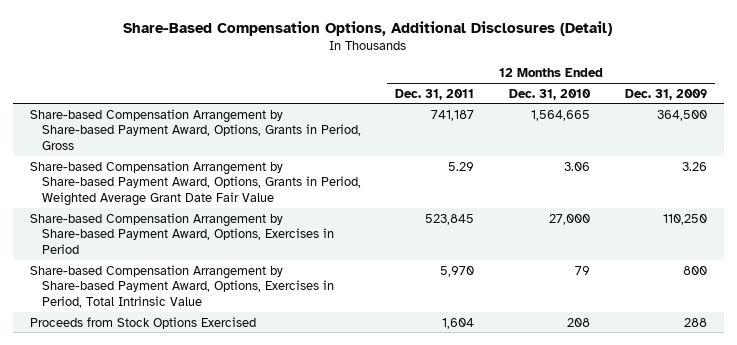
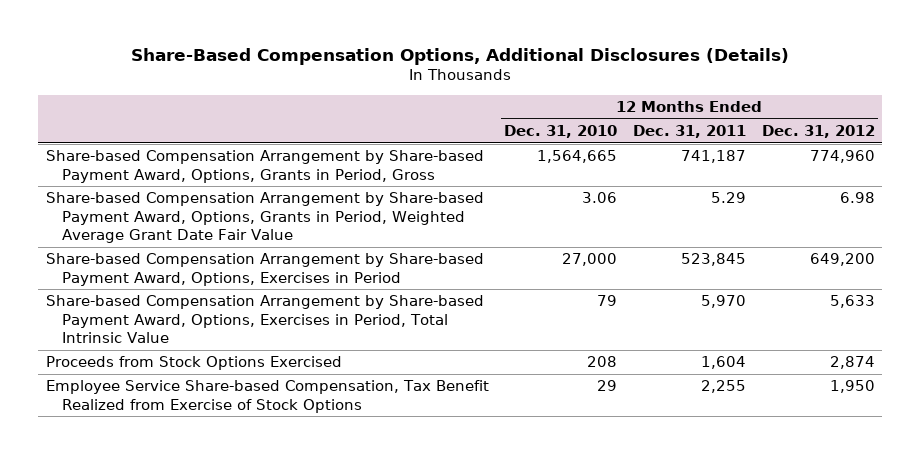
- Share-Based Compensation Options, Additional Disclosures (Detail)
+ Share-Based Compensation Options, Additional Disclosures (Details)
- | 12 Months Ended Dec. 31, 2011 | 12 Months Ended Dec. 31, 2010 | 12 Months Ended Dec. 31, 2009
+ | 12 Months Ended Dec. 31, 2010 | 12 Months Ended Dec. 31, 2011 | 12 Months Ended Dec. 31, 2012
+ Employee Service Share-based Compensation, Tax Benefit Realized from Exercise of Stock Options | 29 | 2,255 | 1,950

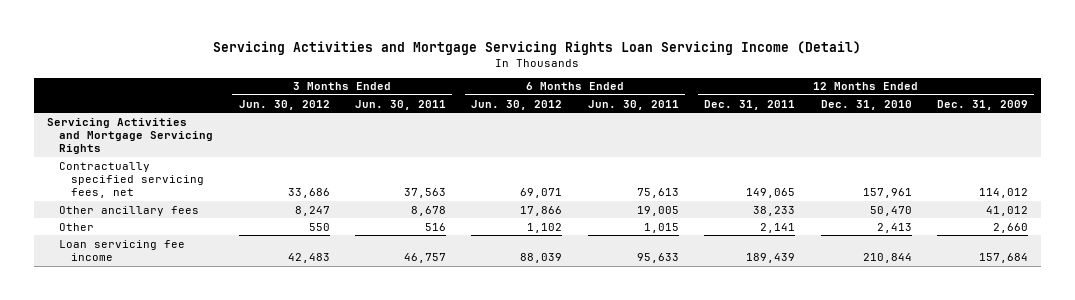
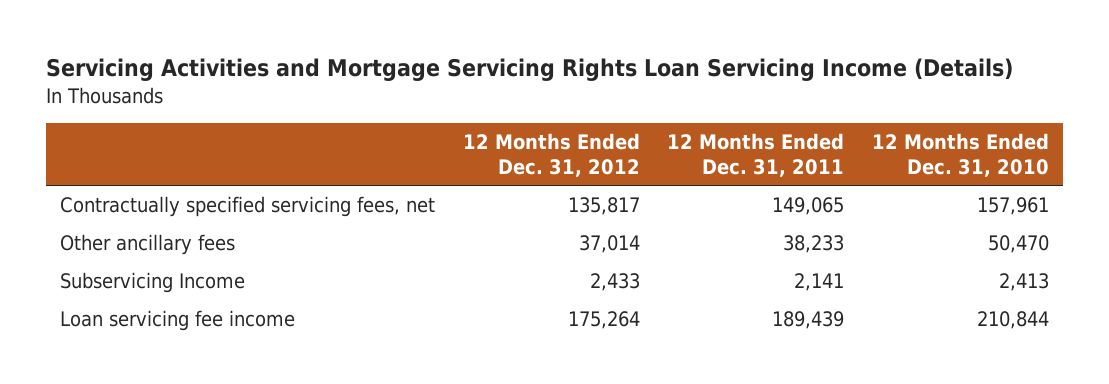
- Servicing Activities and Mortgage Servicing Rights Loan Servicing Income (Detail)
+ Servicing Activities and Mortgage Servicing Rights Loan Servicing Income (Details)
- | 3 Months Ended Jun. 30, 2012 | 3 Months Ended Jun. 30, 2011 | 6 Months Ended Jun. 30, 2012 | 6 Months Ended Jun. 30, 2011 | 12 Months Ended Dec. 31, 2011 | 12 Months Ended Dec. 31, 2010 | 12 Months Ended Dec. 31, 2009
+ | 12 Months Ended Dec. 31, 2012 | 12 Months Ended Dec. 31, 2011 | 12 Months Ended Dec. 31, 2010
- Servicing Activities and Mortgage Servicing Rights
- Other | 550 | 516 | 1,102 | 1,015 | 2,141 | 2,413 | 2,660
+ Subservicing Income | 2,433 | 2,141 | 2,413

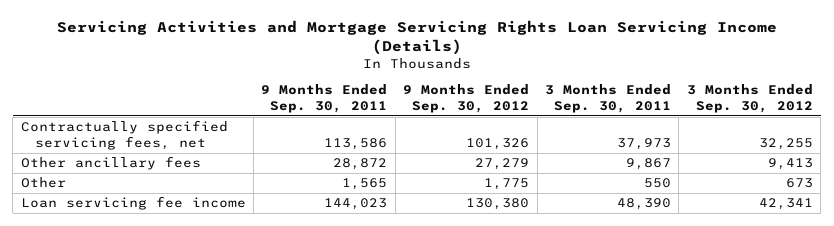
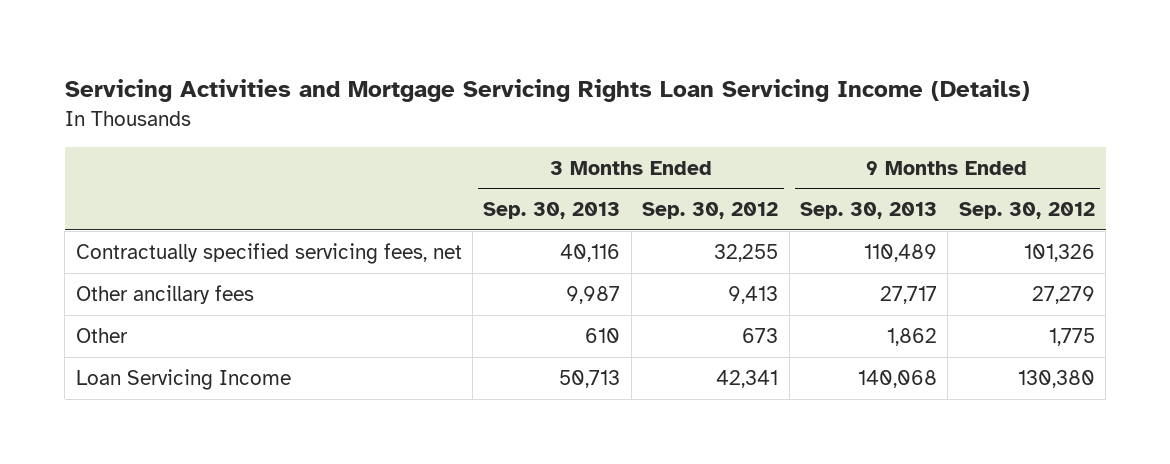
- | 9 Months Ended Sep. 30, 2011 | 9 Months Ended Sep. 30, 2012 | 3 Months Ended Sep. 30, 2011 | 3 Months Ended Sep. 30, 2012
+ | 3 Months Ended Sep. 30, 2013 | 3 Months Ended Sep. 30, 2012 | 9 Months Ended Sep. 30, 2013 | 9 Months Ended Sep. 30, 2012
- Loan servicing fee income | 144,023 | 130,380 | 48,390 | 42,341
+ Loan Servicing Income | 50,713 | 42,341 | 140,068 | 130,380

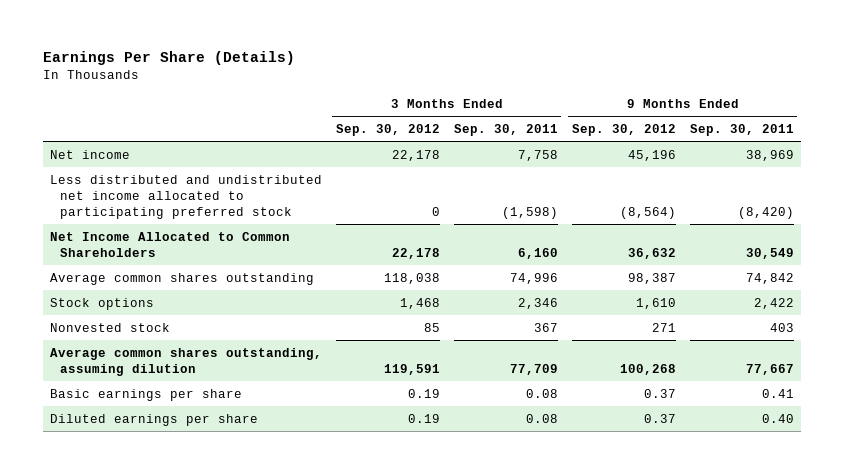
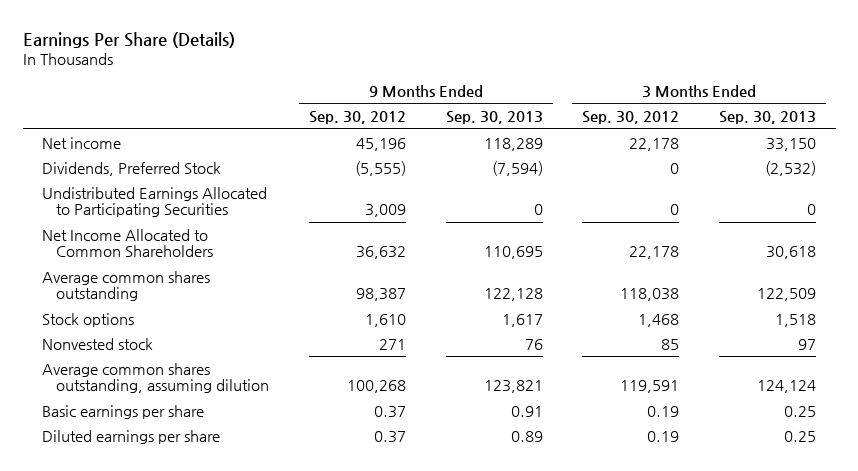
- | 3 Months Ended Sep. 30, 2012 | 3 Months Ended Sep. 30, 2011 | 9 Months Ended Sep. 30, 2012 | 9 Months Ended Sep. 30, 2011
+ | 9 Months Ended Sep. 30, 2012 | 9 Months Ended Sep. 30, 2013 | 3 Months Ended Sep. 30, 2012 | 3 Months Ended Sep. 30, 2013
- Less distributed and undistributed net income allocated to participating preferred stock | 0 | (1,598) | (8,564) | (8,420)
+ Dividends, Preferred Stock | (5,555) | (7,594) | 0 | (2,532)
+ Undistributed Earnings Allocated to Participating Securities | 3,009 | 0 | 0 | 0

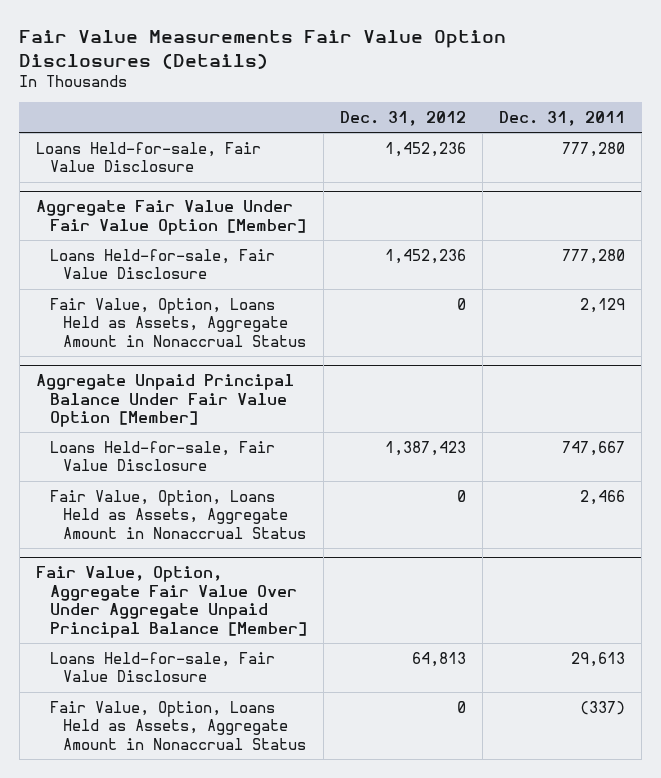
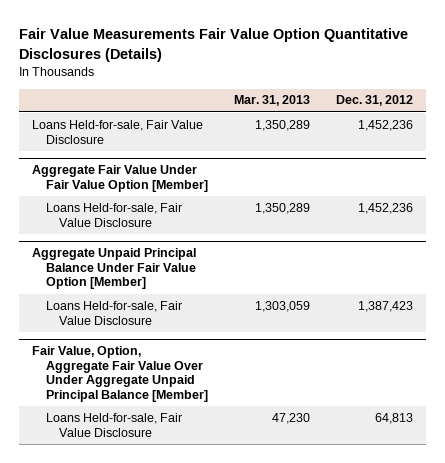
- Fair Value Measurements Fair Value Option Disclosures (Details)
+ Fair Value Measurements Fair Value Option Quantitative Disclosures (Details)
- | Dec. 31, 2012 | Dec. 31, 2011
+ | Mar. 31, 2013 | Dec. 31, 2012
@ Aggregate Fair Value Under Fair Value Option [Member]
- Fair Value, Option, Loans Held as Assets, Aggregate Amount in Nonaccrual Status | 0 | 2,129
@ Aggregate Unpaid Principal Balance Under Fair Value Option [Member]
- Fair Value, Option, Loans Held as Assets, Aggregate Amount in Nonaccrual Status | 0 | 2,466
@ Fair Value, Option, Aggregate Fair Value Over Under Aggregate Unpaid Principal Balance [Member]
- Fair Value, Option, Loans Held as Assets, Aggregate Amount in Nonaccrual Status | 0 | (337)

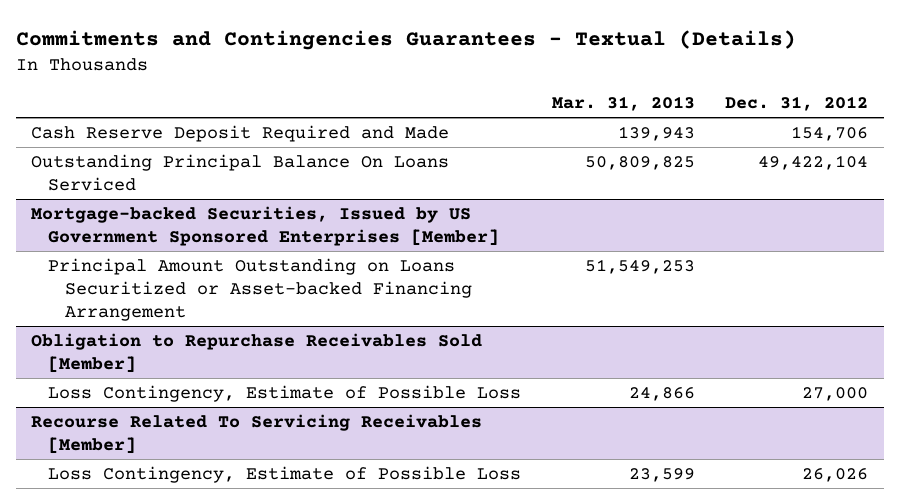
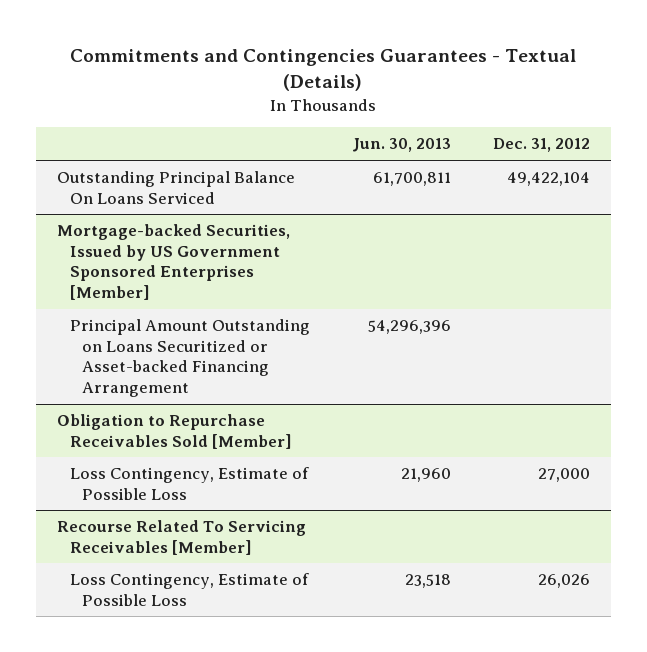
- | Mar. 31, 2013 | Dec. 31, 2012
+ | Jun. 30, 2013 | Dec. 31, 2012
- Cash Reserve Deposit Required and Made | 139,943 | 154,706

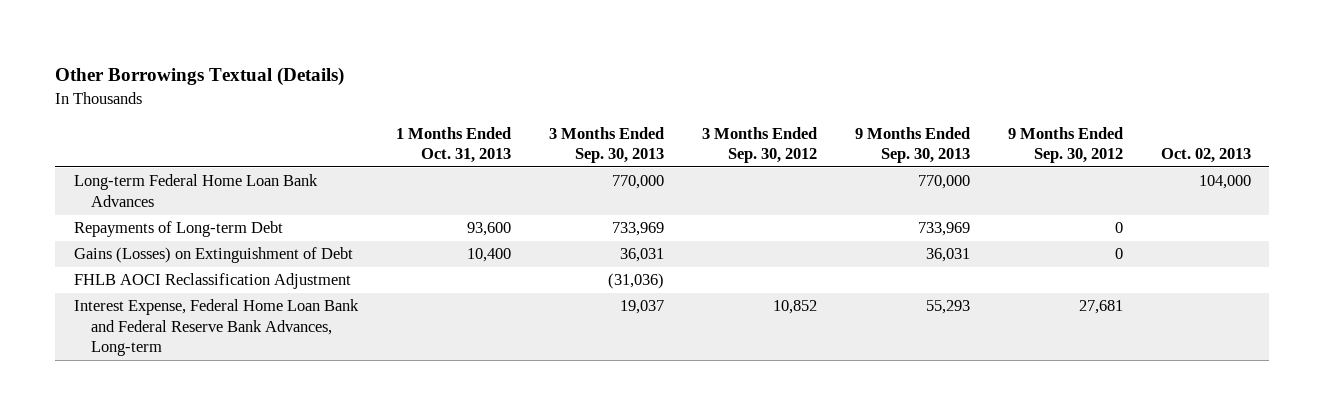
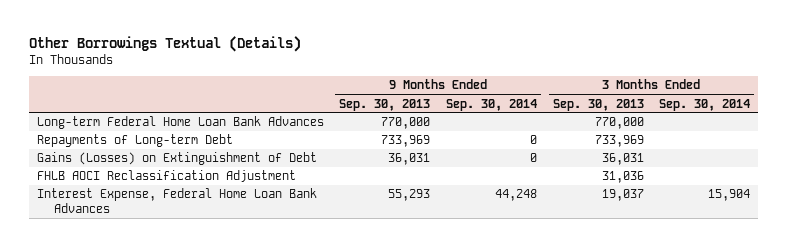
- | 1 Months Ended Oct. 31, 2013 | 3 Months Ended Sep. 30, 2013 | 3 Months Ended Sep. 30, 2012 | 9 Months Ended Sep. 30, 2013 | 9 Months Ended Sep. 30, 2012 | Oct. 02, 2013
+ | 9 Months Ended Sep. 30, 2013 | 9 Months Ended Sep. 30, 2014 | 3 Months Ended Sep. 30, 2013 | 3 Months Ended Sep. 30, 2014
- FHLB AOCI Reclassification Adjustment | | (31,036) | | | |
- Interest Expense, Federal Home Loan Bank and Federal Reserve Bank Advances, Long-term | | 19,037 | 10,852 | 55,293 | 27,681 |
+ FHLB AOCI Reclassification Adjustment | | | 31,036 |
+ Interest Expense, Federal Home Loan Bank Advances | 55,293 | 44,248 | 19,037 | 15,904

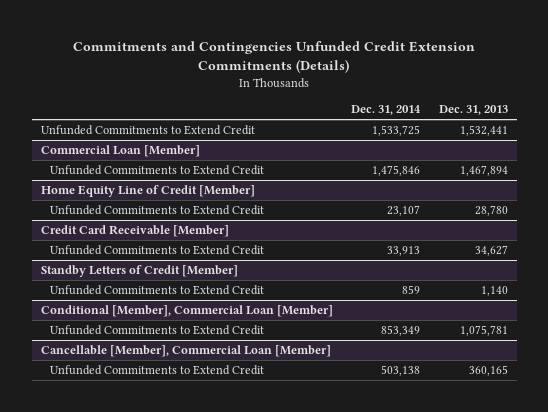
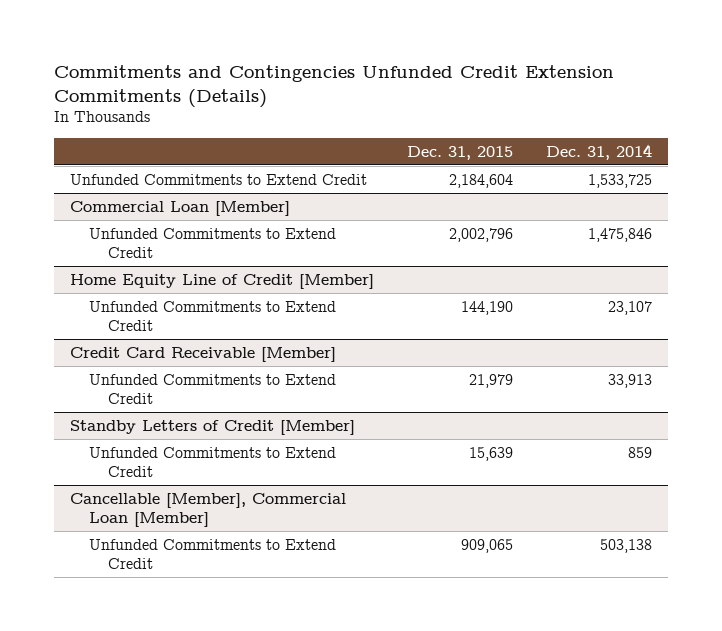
- | Dec. 31, 2014 | Dec. 31, 2013
+ | Dec. 31, 2015 | Dec. 31, 2014
- Conditional [Member], Commercial Loan [Member]
- Unfunded Commitments to Extend Credit | 853,349 | 1,075,781

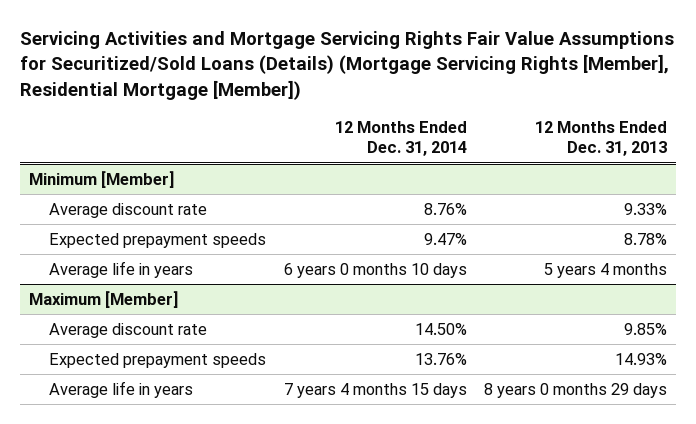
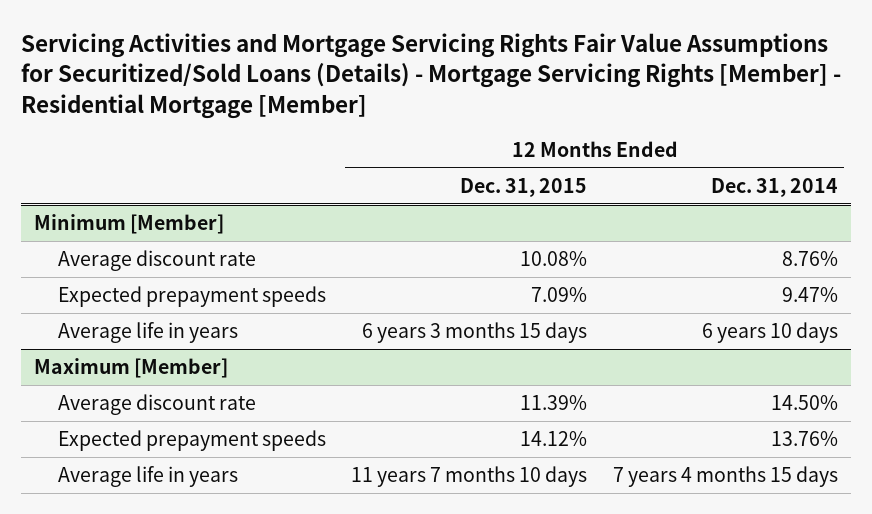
- Servicing Activities and Mortgage Servicing Rights Fair Value Assumptions for Securitized/Sold Loans (Details) (Mortgage Servicing Rights [Member], Residential Mortgage [Member])
+ Servicing Activities and Mortgage Servicing Rights Fair Value Assumptions for Securitized/Sold Loans (Details) - Mortgage Servicing Rights [Member] - Residential Mortgage [Member]
- | 12 Months Ended Dec. 31, 2014 | 12 Months Ended Dec. 31, 2013
+ | 12 Months Ended Dec. 31, 2015 | 12 Months Ended Dec. 31, 2014
@ Minimum [Member]
- Average life in years | 6 years 0 months 10 days | 5 years 4 months
+ Average life in years | 6 years 3 months 15 days | 6 years 10 days

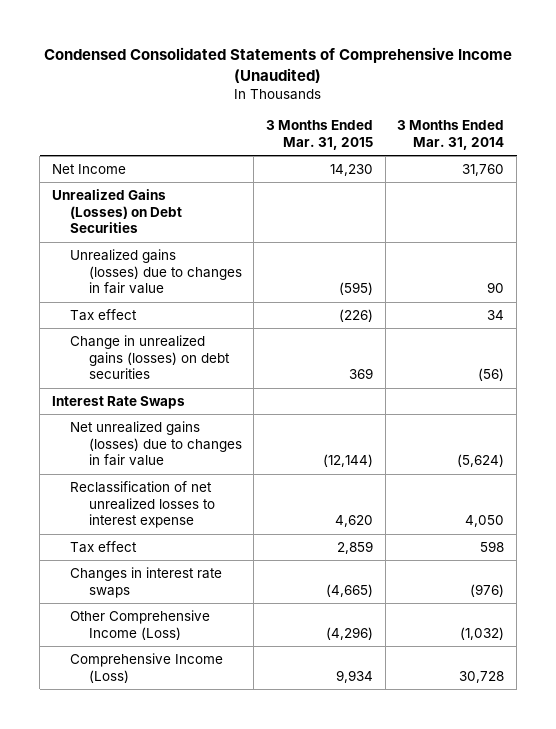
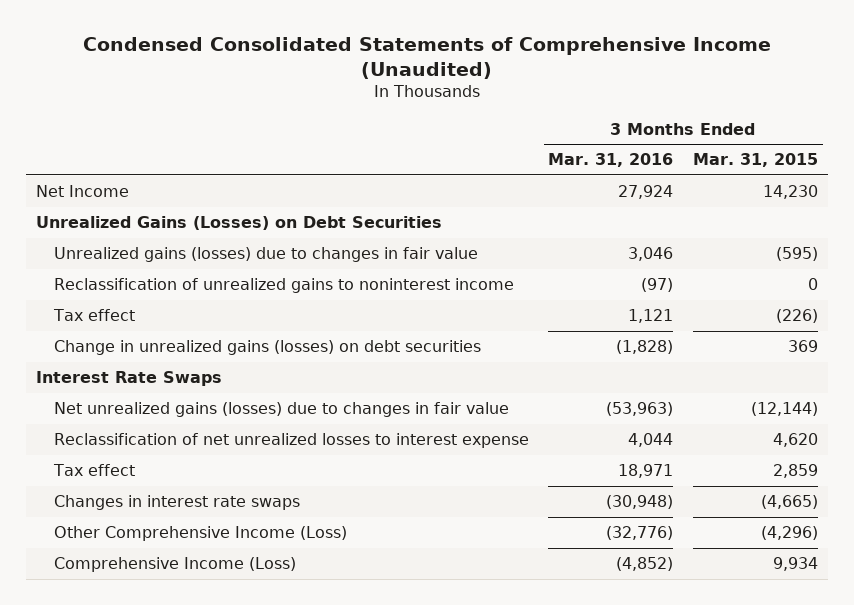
- | 3 Months Ended Mar. 31, 2015 | 3 Months Ended Mar. 31, 2014
+ | 3 Months Ended Mar. 31, 2016 | 3 Months Ended Mar. 31, 2015
+ Reclassification of unrealized gains to noninterest income | (97) | 0

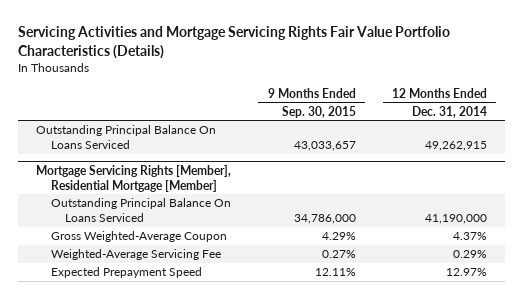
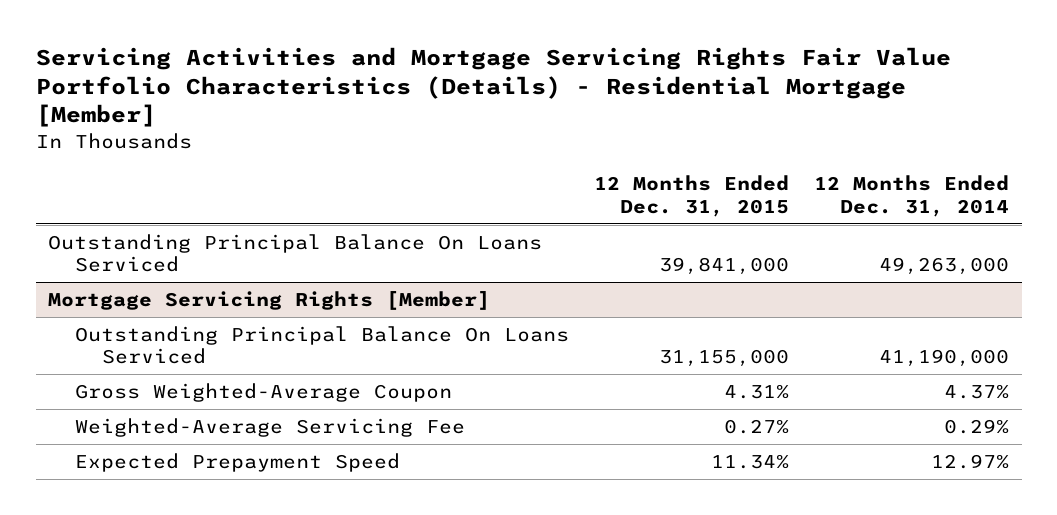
- Servicing Activities and Mortgage Servicing Rights Fair Value Portfolio Characteristics (Details)
+ Servicing Activities and Mortgage Servicing Rights Fair Value Portfolio Characteristics (Details) - Residential Mortgage [Member]
- | 9 Months Ended Sep. 30, 2015 | 12 Months Ended Dec. 31, 2014
+ | 12 Months Ended Dec. 31, 2015 | 12 Months Ended Dec. 31, 2014
- Outstanding Principal Balance On Loans Serviced | 43,033,657 | 49,262,915
- Mortgage Servicing Rights [Member], Residential Mortgage [Member]
+ Outstanding Principal Balance On Loans Serviced | 39,841,000 | 49,263,000
+ Mortgage Servicing Rights [Member]

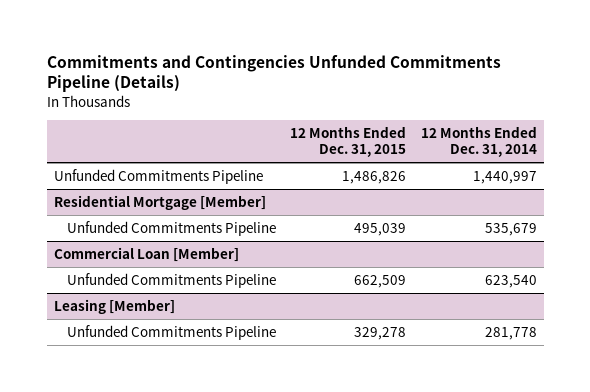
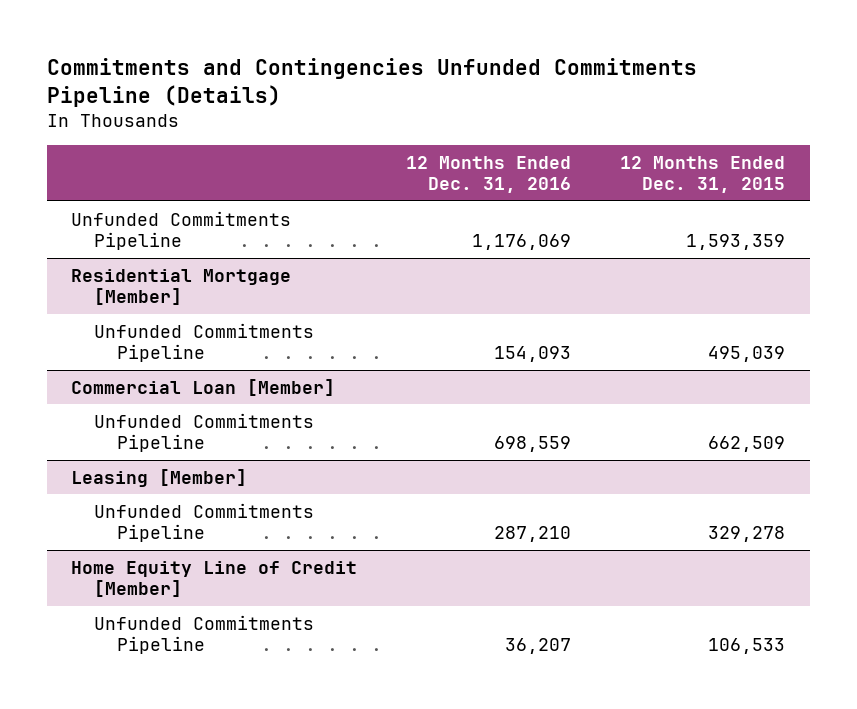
- | 12 Months Ended Dec. 31, 2015 | 12 Months Ended Dec. 31, 2014
+ | 12 Months Ended Dec. 31, 2016 | 12 Months Ended Dec. 31, 2015
- Unfunded Commitments Pipeline | 1,486,826 | 1,440,997
+ Unfunded Commitments Pipeline | 1,176,069 | 1,593,359
+ Home Equity Line of Credit [Member]
+ Unfunded Commitments Pipeline | 36,207 | 106,533

